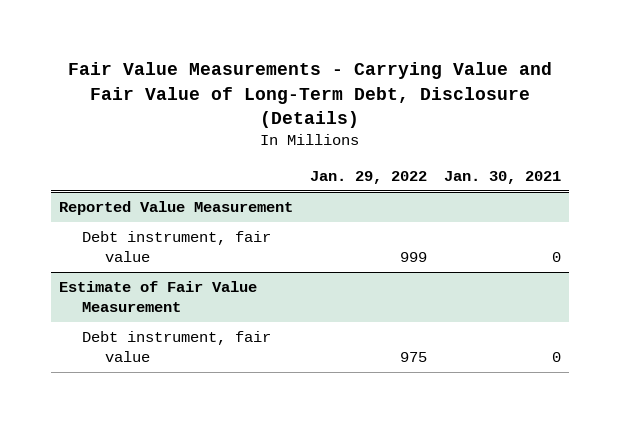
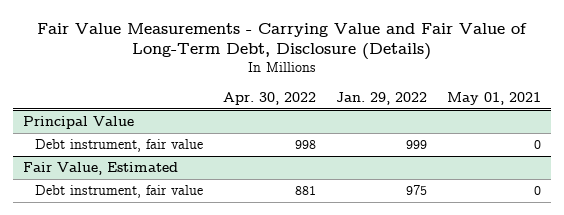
- | Jan. 29, 2022 | Jan. 30, 2021
+ | Apr. 30, 2022 | Jan. 29, 2022 | May 01, 2021
- Reported Value Measurement
+ Principal Value
- Estimate of Fair Value Measurement
+ Fair Value, Estimated

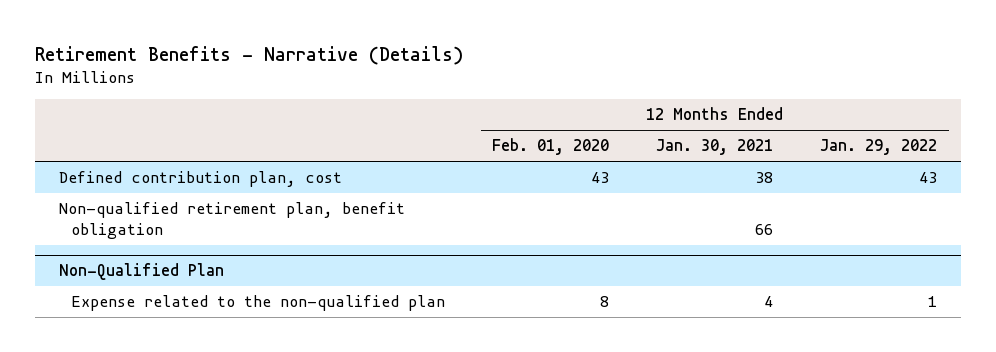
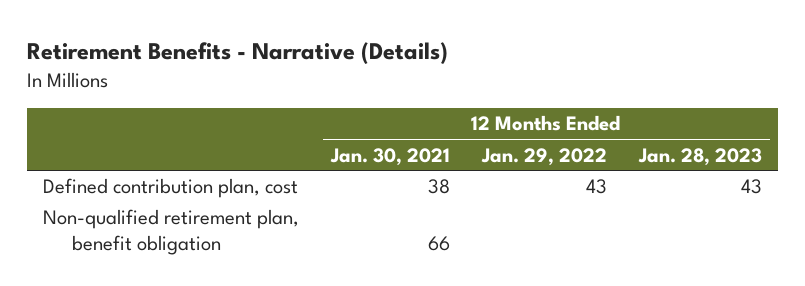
- | 12 Months Ended Feb. 01, 2020 | 12 Months Ended Jan. 30, 2021 | 12 Months Ended Jan. 29, 2022
+ | 12 Months Ended Jan. 30, 2021 | 12 Months Ended Jan. 29, 2022 | 12 Months Ended Jan. 28, 2023
- Non-Qualified Plan
- Expense related to the non-qualified plan | 8 | 4 | 1

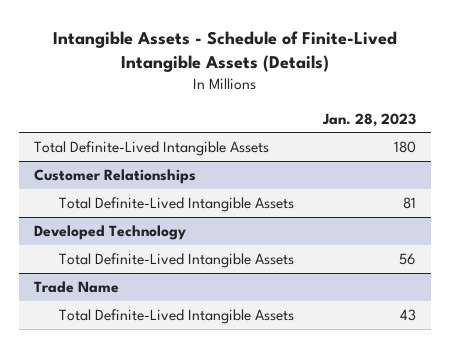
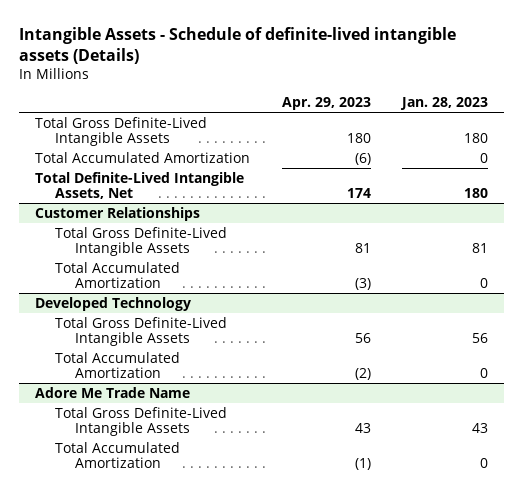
- Intangible Assets - Schedule of Finite-Lived Intangible Assets (Details)
+ Intangible Assets - Schedule of definite-lived intangible assets (Details)
- | Jan. 28, 2023
+ | Apr. 29, 2023 | Jan. 28, 2023
- Total Definite-Lived Intangible Assets | 180
+ Total Gross Definite-Lived Intangible Assets | 180 | 180
+ Total Accumulated Amortization | (6) | 0
+ Total Definite-Lived Intangible Assets, Net | 174 | 180
@ Customer Relationships
- Total Definite-Lived Intangible Assets | 81
+ Total Gross Definite-Lived Intangible Assets | 81 | 81
+ Total Accumulated Amortization | (3) | 0
@ Developed Technology
- Total Definite-Lived Intangible Assets | 56
- Trade Name
- Total Definite-Lived Intangible Assets | 43
@ Developed Technology
+ Total Gross Definite-Lived Intangible Assets | 56 | 56
+ Total Accumulated Amortization | (2) | 0
+ Adore Me Trade Name
+ Total Gross Definite-Lived Intangible Assets | 43 | 43
+ Total Accumulated Amortization | (1) | 0

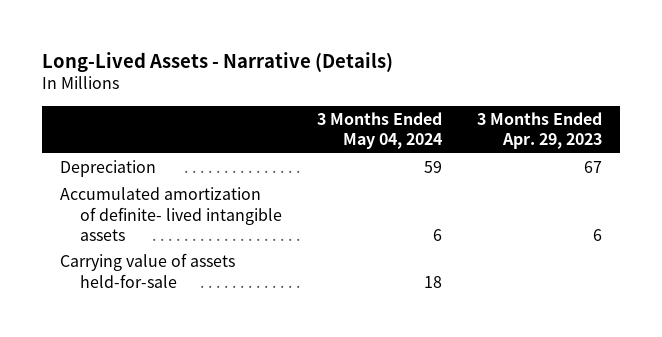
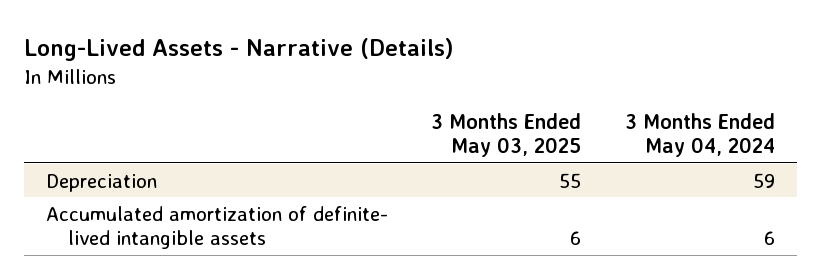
- | 3 Months Ended May 04, 2024 | 3 Months Ended Apr. 29, 2023
+ | 3 Months Ended May 03, 2025 | 3 Months Ended May 04, 2024
- Carrying value of assets held-for-sale | 18 |

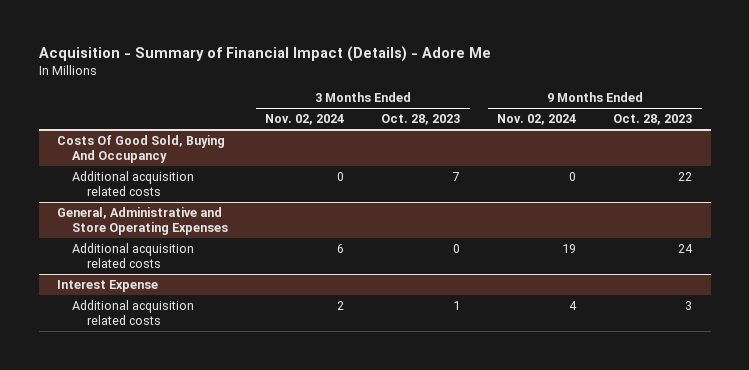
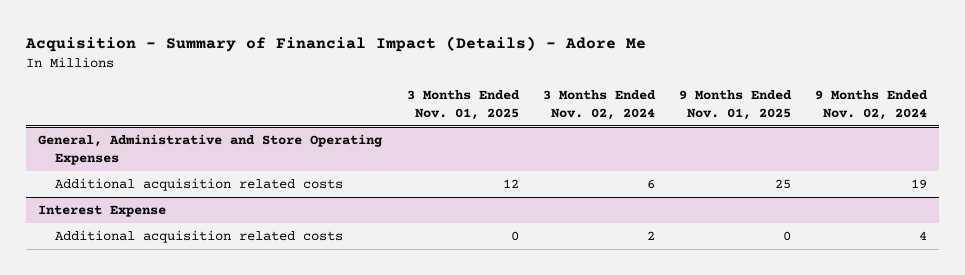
- | 3 Months Ended Nov. 02, 2024 | 3 Months Ended Oct. 28, 2023 | 9 Months Ended Nov. 02, 2024 | 9 Months Ended Oct. 28, 2023
+ | 3 Months Ended Nov. 01, 2025 | 3 Months Ended Nov. 02, 2024 | 9 Months Ended Nov. 01, 2025 | 9 Months Ended Nov. 02, 2024
- Costs Of Good Sold, Buying And Occupancy
- Additional acquisition related costs | 0 | 7 | 0 | 22

